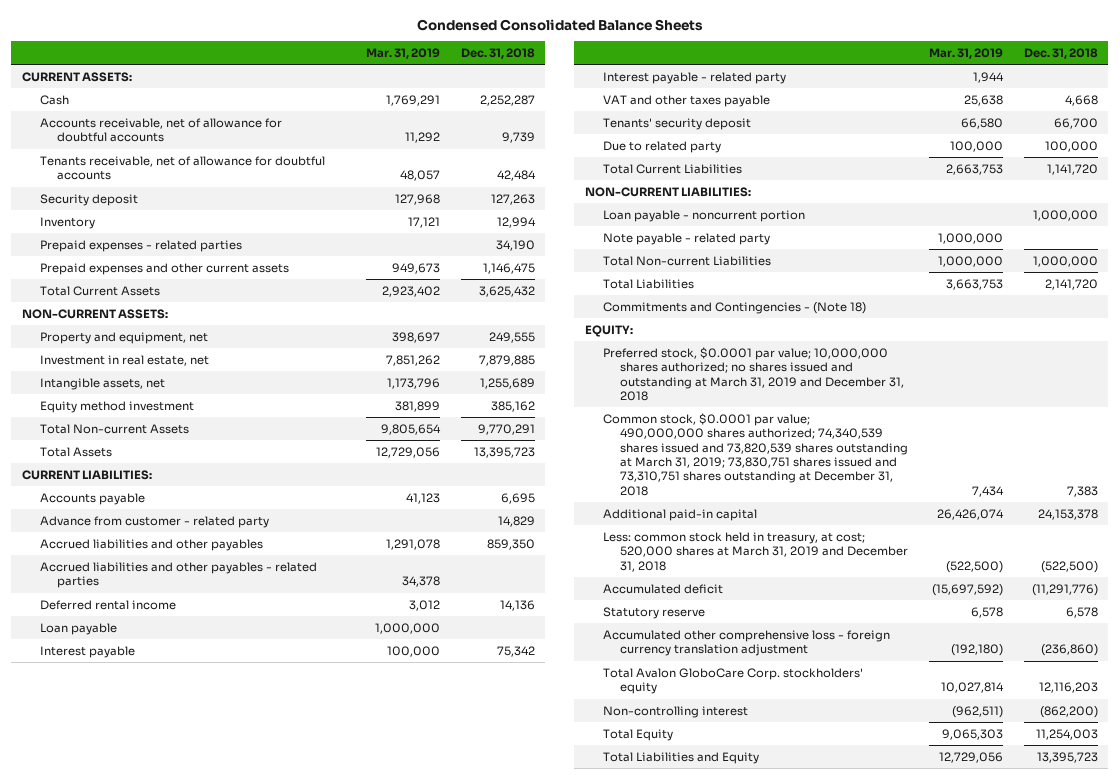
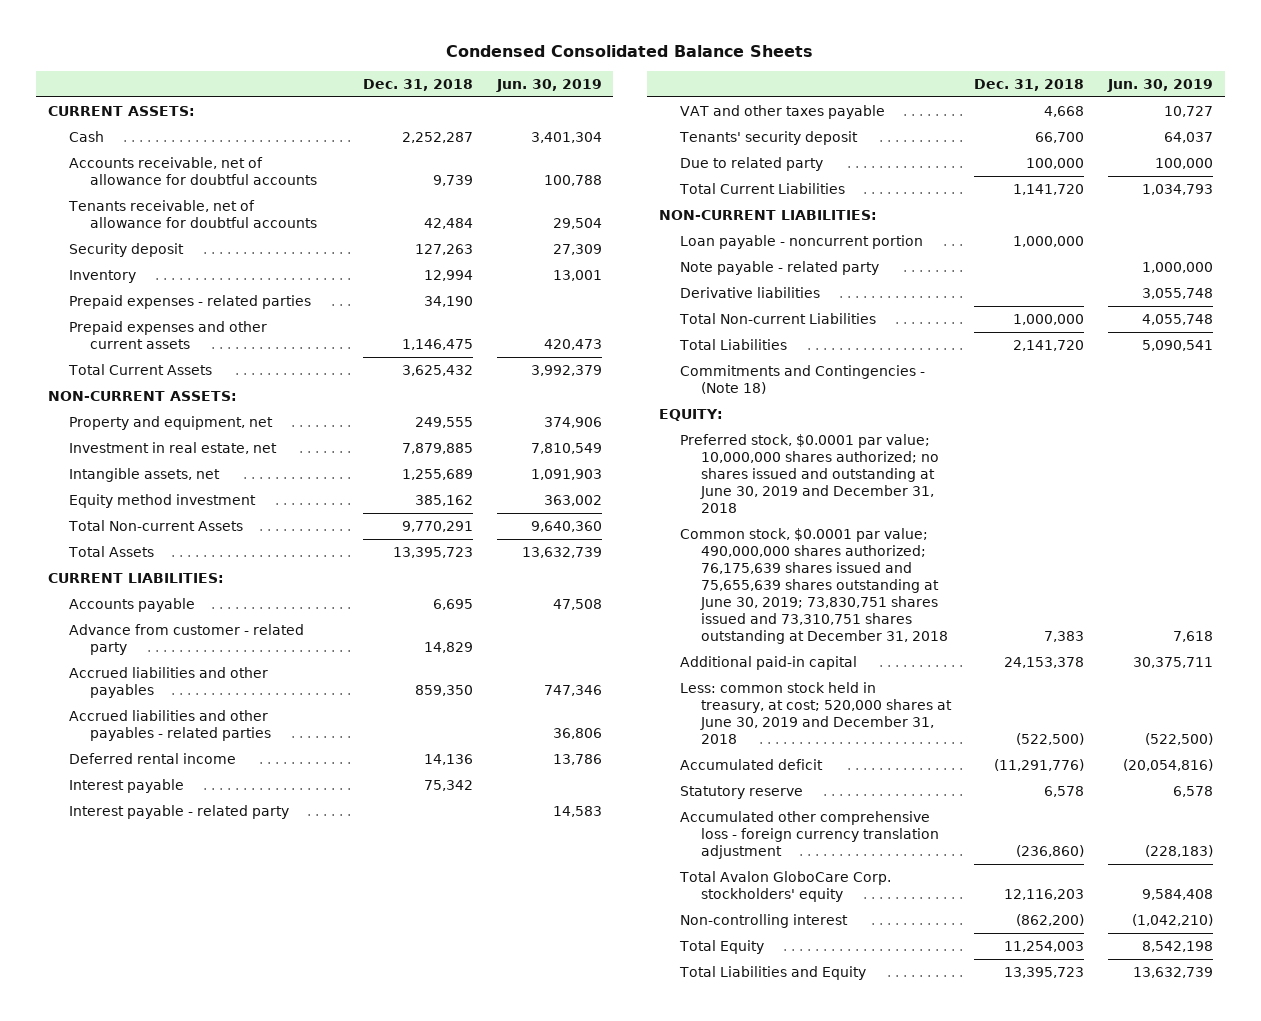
- | Mar. 31, 2019 | Dec. 31, 2018
+ | Dec. 31, 2018 | Jun. 30, 2019
- Loan payable | 1,000,000 |
+ Derivative liabilities | | 3,055,748
- Preferred stock, $0.0001 par value; 10,000,000 shares authorized; no shares issued and outstanding at March 31, 2019 and December 31, 2018
- Common stock, $0.0001 par value; 490,000,000 shares authorized; 74,340,539 shares issued and 73,820,539 shares outstanding at March 31, 2019; 73,830,751 shares issued and 73,310,751 shares outstanding at December 31, 2018 | 7,434 | 7,383
+ Preferred stock, $0.0001 par value; 10,000,000 shares authorized; no shares issued and outstanding at June 30, 2019 and December 31, 2018
+ Common stock, $0.0001 par value; 490,000,000 shares authorized; 76,175,639 shares issued and 75,655,639 shares outstanding at June 30, 2019; 73,830,751 shares issued and 73,310,751 shares outstanding at December 31, 2018 | 7,383 | 7,618
- Less: common stock held in treasury, at cost; 520,000 shares at March 31, 2019 and December 31, 2018 | (522,500) | (522,500)
+ Less: common stock held in treasury, at cost; 520,000 shares at June 30, 2019 and December 31, 2018 | (522,500) | (522,500)

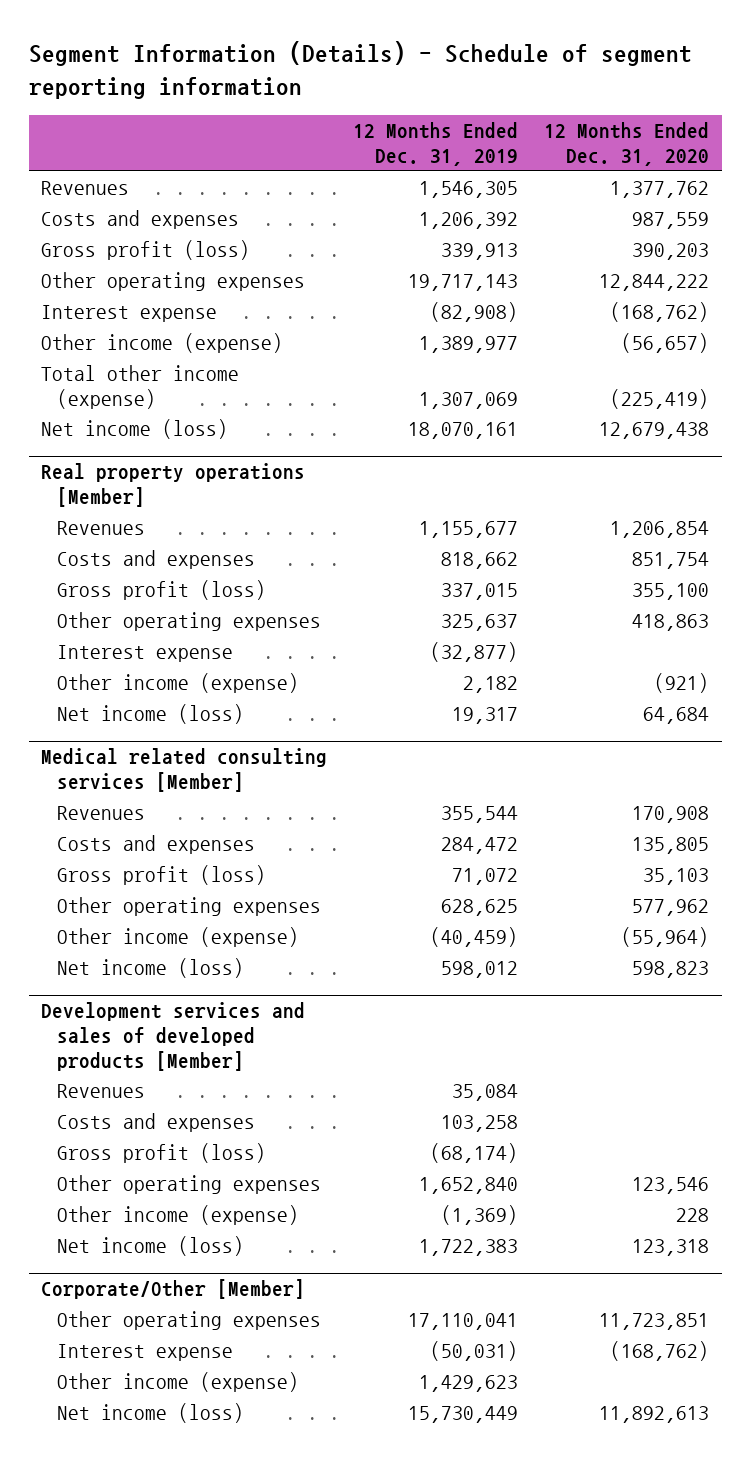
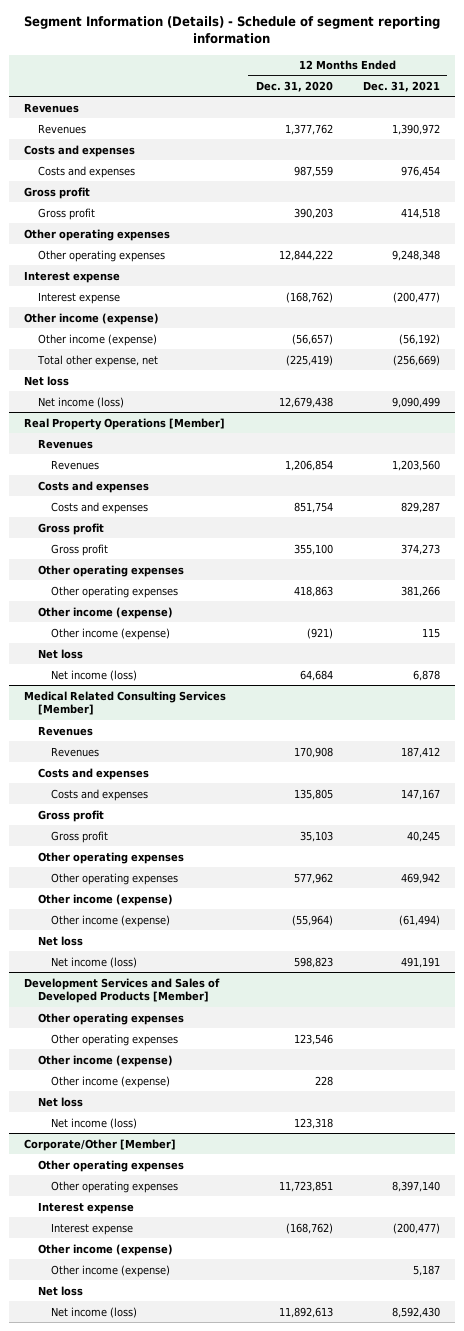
- | 12 Months Ended Dec. 31, 2019 | 12 Months Ended Dec. 31, 2020
+ | 12 Months Ended Dec. 31, 2020 | 12 Months Ended Dec. 31, 2021
+ Revenues
+ Costs and expenses
- Gross profit (loss) | 339,913 | 390,203
+ Gross profit
+ Gross profit | 390,203 | 414,518
+ Other operating expenses
+ Interest expense
+ Other income (expense)
- Total other income (expense) | 1,307,069 | (225,419)
+ Total other expense, net | (225,419) | (256,669)
+ Net loss
- Real property operations [Member]
+ Real Property Operations [Member]
+ Revenues
+ Costs and expenses
- Gross profit (loss) | 337,015 | 355,100
+ Gross profit
+ Gross profit | 355,100 | 374,273
+ Other operating expenses
- Interest expense | (32,877) |
+ Other income (expense)
+ Net loss
- Medical related consulting services [Member]
+ Medical Related Consulting Services [Member]
+ Revenues
+ Costs and expenses
- Gross profit (loss) | 71,072 | 35,103
+ Gross profit
+ Gross profit | 35,103 | 40,245
+ Other operating expenses
+ Other income (expense)
+ Net loss
- Development services and sales of developed products [Member]
- Revenues | 35,084 |
- Costs and expenses | 103,258 |
- Gross profit (loss) | (68,174) |
+ Development Services and Sales of Developed Products [Member]
+ Other operating expenses
+ Other income (expense)
+ Net loss
@ Corporate/Other [Member]
+ Other operating expenses
+ Interest expense
+ Other income (expense) | | 5,187
+ Net loss

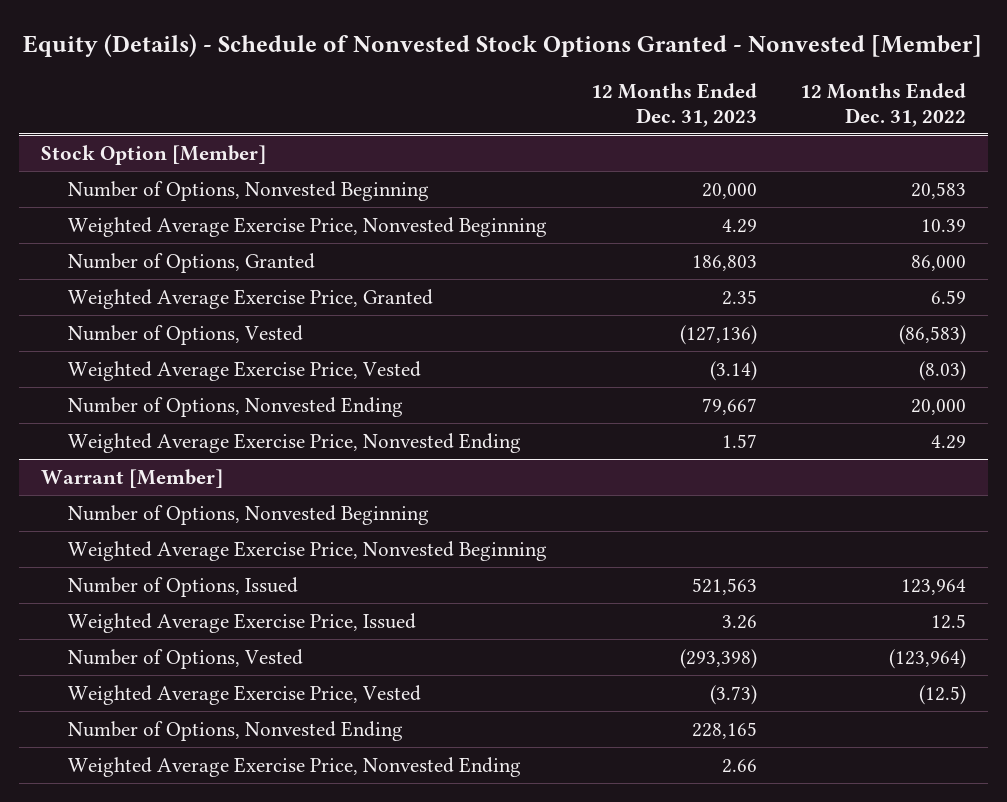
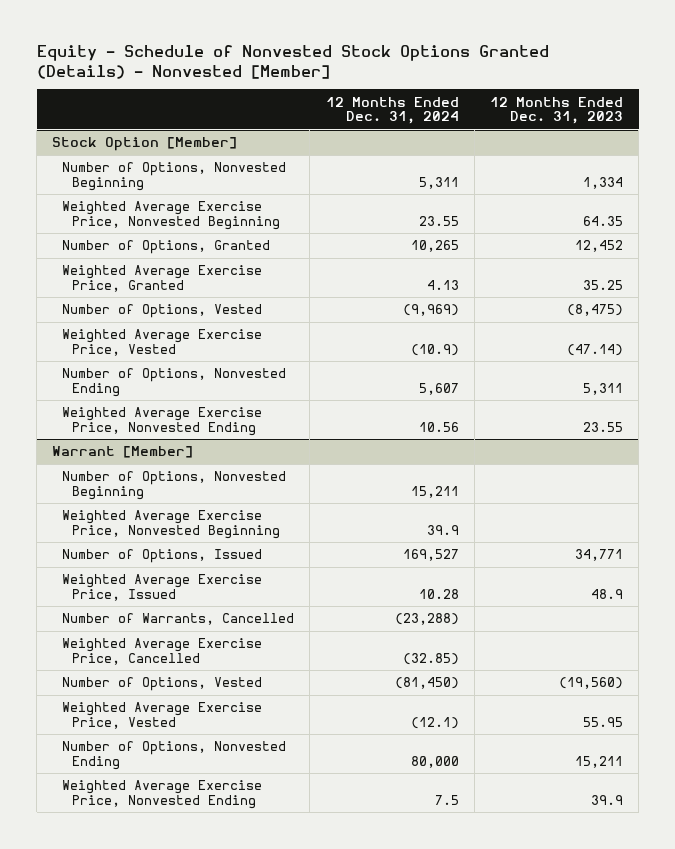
- Equity (Details) - Schedule of Nonvested Stock Options Granted - Nonvested [Member]
+ Equity - Schedule of Nonvested Stock Options Granted (Details) - Nonvested [Member]
- | 12 Months Ended Dec. 31, 2023 | 12 Months Ended Dec. 31, 2022
+ | 12 Months Ended Dec. 31, 2024 | 12 Months Ended Dec. 31, 2023
@ Stock Option [Member]
- Number of Options, Nonvested Beginning | 20,000 | 20,583
- Weighted Average Exercise Price, Nonvested Beginning | 4.29 | 10.39
- Number of Options, Granted | 186,803 | 86,000
- Weighted Average Exercise Price, Granted | 2.35 | 6.59
- Number of Options, Vested | (127,136) | (86,583)
- Weighted Average Exercise Price, Vested | (3.14) | (8.03)
- Number of Options, Nonvested Ending | 79,667 | 20,000
- Weighted Average Exercise Price, Nonvested Ending | 1.57 | 4.29
+ Number of Options, Nonvested Beginning | 5,311 | 1,334
+ Weighted Average Exercise Price, Nonvested Beginning | 23.55 | 64.35
+ Number of Options, Granted | 10,265 | 12,452
+ Weighted Average Exercise Price, Granted | 4.13 | 35.25
+ Number of Options, Vested | (9,969) | (8,475)
+ Weighted Average Exercise Price, Vested | (10.9) | (47.14)
+ Number of Options, Nonvested Ending | 5,607 | 5,311
+ Weighted Average Exercise Price, Nonvested Ending | 10.56 | 23.55
@ Warrant [Member]
- Number of Options, Issued | 521,563 | 123,964
- Weighted Average Exercise Price, Issued | 3.26 | 12.5
- Number of Options, Vested | (293,398) | (123,964)
- Weighted Average Exercise Price, Vested | (3.73) | (12.5)
- Number of Options, Nonvested Ending | 228,165 |
- Weighted Average Exercise Price, Nonvested Ending | 2.66 |
+ Number of Options, Issued | 169,527 | 34,771
+ Weighted Average Exercise Price, Issued | 10.28 | 48.9
+ Number of Warrants, Cancelled | (23,288) |
+ Weighted Average Exercise Price, Cancelled | (32.85) |
+ Number of Options, Vested | (81,450) | (19,560)
+ Weighted Average Exercise Price, Vested | (12.1) | 55.95
+ Number of Options, Nonvested Ending | 80,000 | 15,211
+ Weighted Average Exercise Price, Nonvested Ending | 7.5 | 39.9

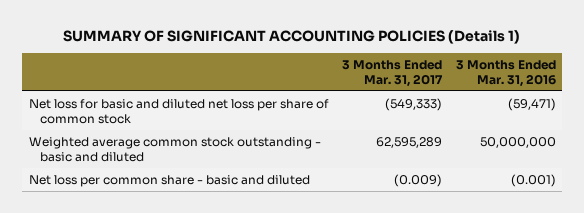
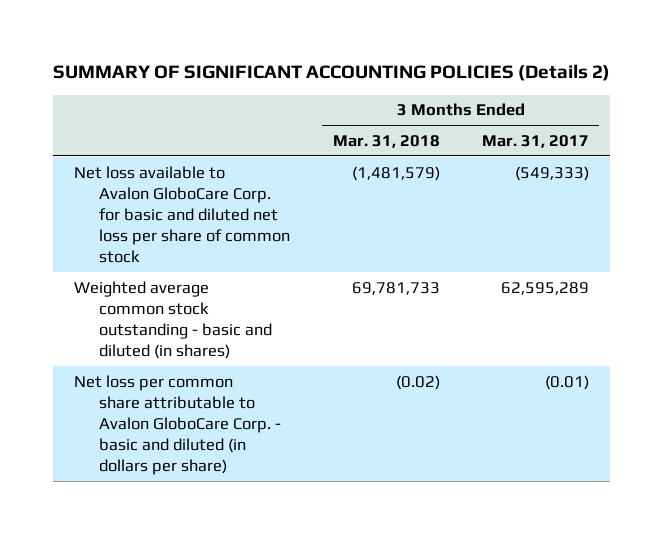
- SUMMARY OF SIGNIFICANT ACCOUNTING POLICIES (Details 1)
+ SUMMARY OF SIGNIFICANT ACCOUNTING POLICIES (Details 2)
- | 3 Months Ended Mar. 31, 2017 | 3 Months Ended Mar. 31, 2016
+ | 3 Months Ended Mar. 31, 2018 | 3 Months Ended Mar. 31, 2017
- Net loss for basic and diluted net loss per share of common stock | (549,333) | (59,471)
- Weighted average common stock outstanding - basic and diluted | 62,595,289 | 50,000,000
- Net loss per common share - basic and diluted | (0.009) | (0.001)
+ Net loss available to Avalon GloboCare Corp. for basic and diluted net loss per share of common stock | (1,481,579) | (549,333)
+ Weighted average common stock outstanding - basic and diluted (in shares) | 69,781,733 | 62,595,289
+ Net loss per common share attributable to Avalon GloboCare Corp. - basic and diluted (in dollars per share) | (0.02) | (0.01)

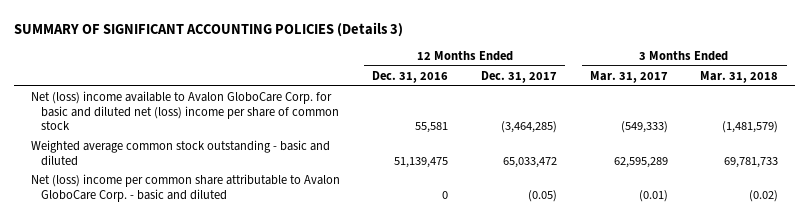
- SUMMARY OF SIGNIFICANT ACCOUNTING POLICIES (Details 2)
+ SUMMARY OF SIGNIFICANT ACCOUNTING POLICIES (Details 3)
- | 3 Months Ended Mar. 31, 2018 | 3 Months Ended Mar. 31, 2017
+ | 12 Months Ended Dec. 31, 2016 | 12 Months Ended Dec. 31, 2017 | 3 Months Ended Mar. 31, 2017 | 3 Months Ended Mar. 31, 2018
- Net loss available to Avalon GloboCare Corp. for basic and diluted net loss per share of common stock | (1,481,579) | (549,333)
- Weighted average common stock outstanding - basic and diluted (in shares) | 69,781,733 | 62,595,289
- Net loss per common share attributable to Avalon GloboCare Corp. - basic and diluted (in dollars per share) | (0.02) | (0.01)
+ Net (loss) income available to Avalon GloboCare Corp. for basic and diluted net (loss) income per share of common stock | 55,581 | (3,464,285) | (549,333) | (1,481,579)
+ Weighted average common stock outstanding - basic and diluted | 51,139,475 | 65,033,472 | 62,595,289 | 69,781,733
+ Net (loss) income per common share attributable to Avalon GloboCare Corp. - basic and diluted | 0 | (0.05) | (0.01) | (0.02)

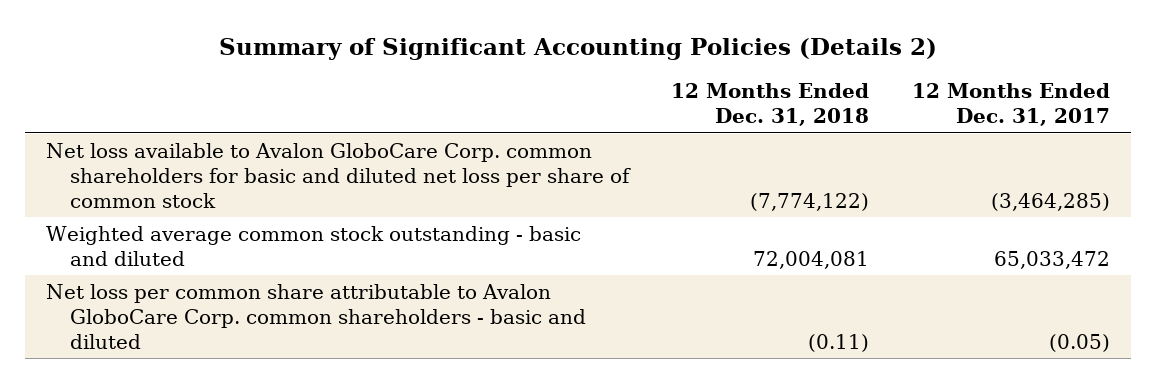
- SUMMARY OF SIGNIFICANT ACCOUNTING POLICIES (Details 3)
+ Summary of Significant Accounting Policies (Details 2)
- | 12 Months Ended Dec. 31, 2016 | 12 Months Ended Dec. 31, 2017 | 3 Months Ended Mar. 31, 2017 | 3 Months Ended Mar. 31, 2018
+ | 12 Months Ended Dec. 31, 2018 | 12 Months Ended Dec. 31, 2017
- Net (loss) income available to Avalon GloboCare Corp. for basic and diluted net (loss) income per share of common stock | 55,581 | (3,464,285) | (549,333) | (1,481,579)
+ Net loss available to Avalon GloboCare Corp. common shareholders for basic and diluted net loss per share of common stock | (7,774,122) | (3,464,285)
- Net (loss) income per common share attributable to Avalon GloboCare Corp. - basic and diluted | 0 | (0.05) | (0.01) | (0.02)
+ Net loss per common share attributable to Avalon GloboCare Corp. common shareholders - basic and diluted | (0.11) | (0.05)

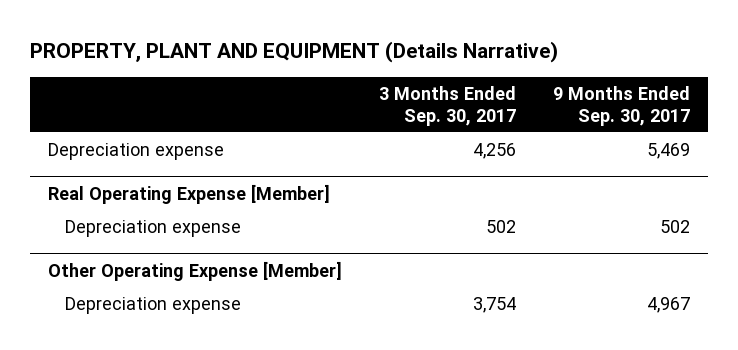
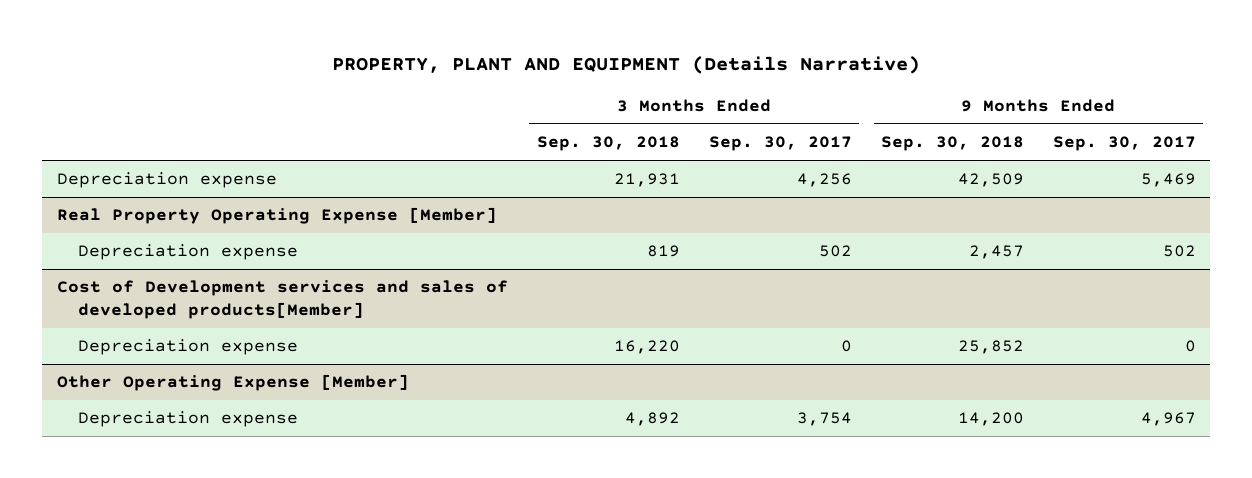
- | 3 Months Ended Sep. 30, 2017 | 9 Months Ended Sep. 30, 2017
+ | 3 Months Ended Sep. 30, 2018 | 3 Months Ended Sep. 30, 2017 | 9 Months Ended Sep. 30, 2018 | 9 Months Ended Sep. 30, 2017
- Real Operating Expense [Member]
+ Real Property Operating Expense [Member]
+ Cost of Development services and sales of developed products[Member]
+ Depreciation expense | 16,220 | 0 | 25,852 | 0

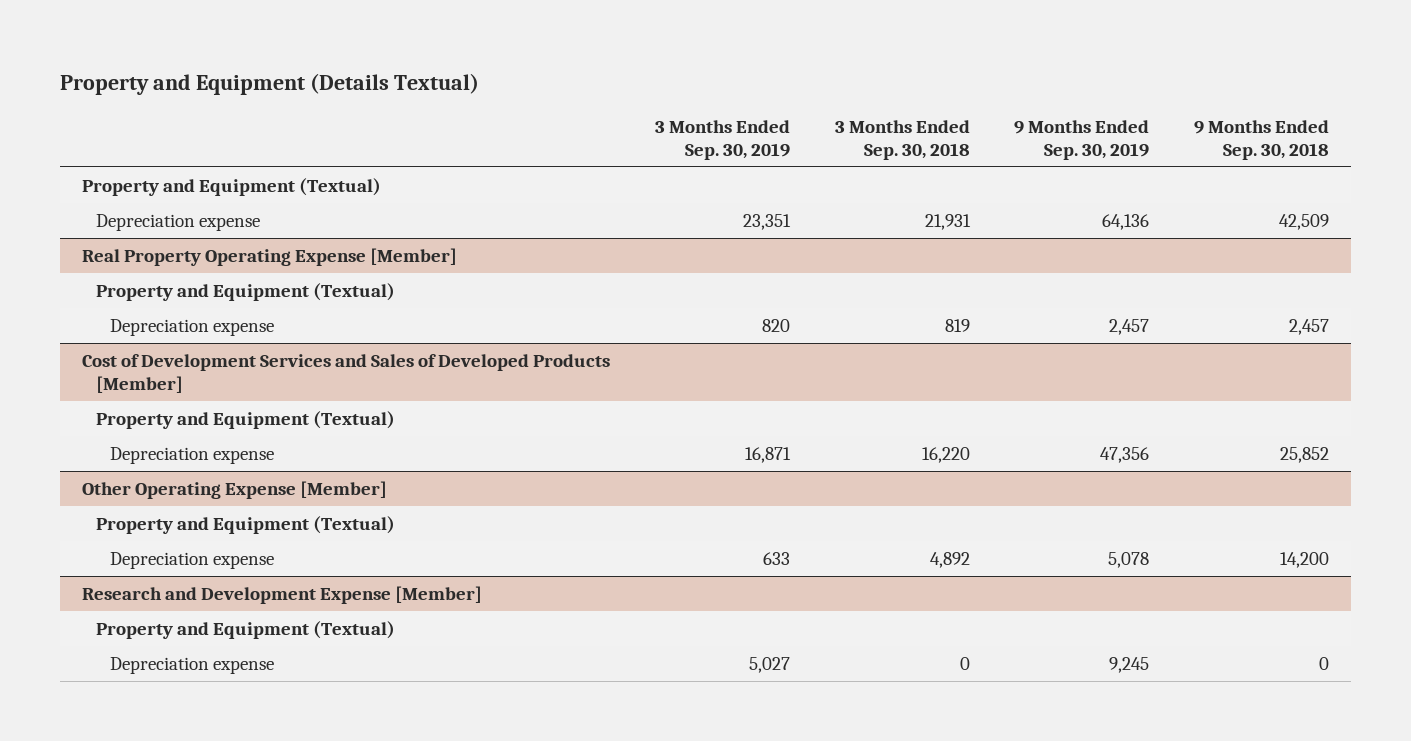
- PROPERTY, PLANT AND EQUIPMENT (Details Narrative)
+ Property and Equipment (Details Textual)
- | 3 Months Ended Sep. 30, 2018 | 3 Months Ended Sep. 30, 2017 | 9 Months Ended Sep. 30, 2018 | 9 Months Ended Sep. 30, 2017
+ | 3 Months Ended Sep. 30, 2019 | 3 Months Ended Sep. 30, 2018 | 9 Months Ended Sep. 30, 2019 | 9 Months Ended Sep. 30, 2018
+ Property and Equipment (Textual)
@ Real Property Operating Expense [Member]
+ Property and Equipment (Textual)
- Cost of Development services and sales of developed products[Member]
+ Cost of Development Services and Sales of Developed Products [Member]
+ Property and Equipment (Textual)
@ Other Operating Expense [Member]
+ Property and Equipment (Textual)
+ Research and Development Expense [Member]
+ Property and Equipment (Textual)
+ Depreciation expense | 5,027 | 0 | 9,245 | 0

